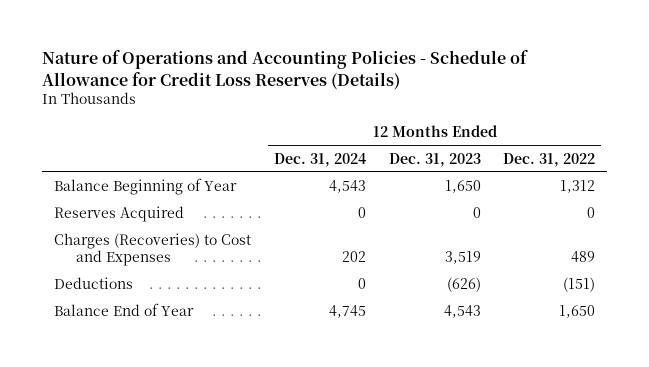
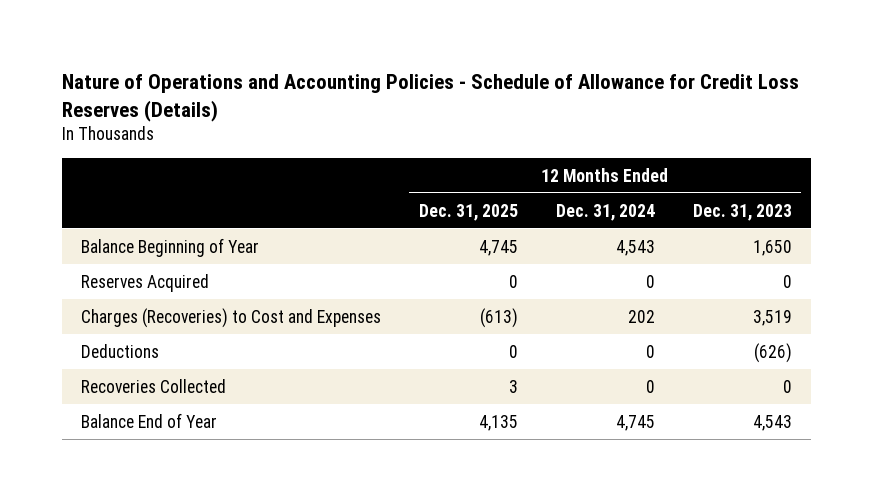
- | 12 Months Ended Dec. 31, 2024 | 12 Months Ended Dec. 31, 2023 | 12 Months Ended Dec. 31, 2022
+ | 12 Months Ended Dec. 31, 2025 | 12 Months Ended Dec. 31, 2024 | 12 Months Ended Dec. 31, 2023
+ Recoveries Collected | 3 | 0 | 0

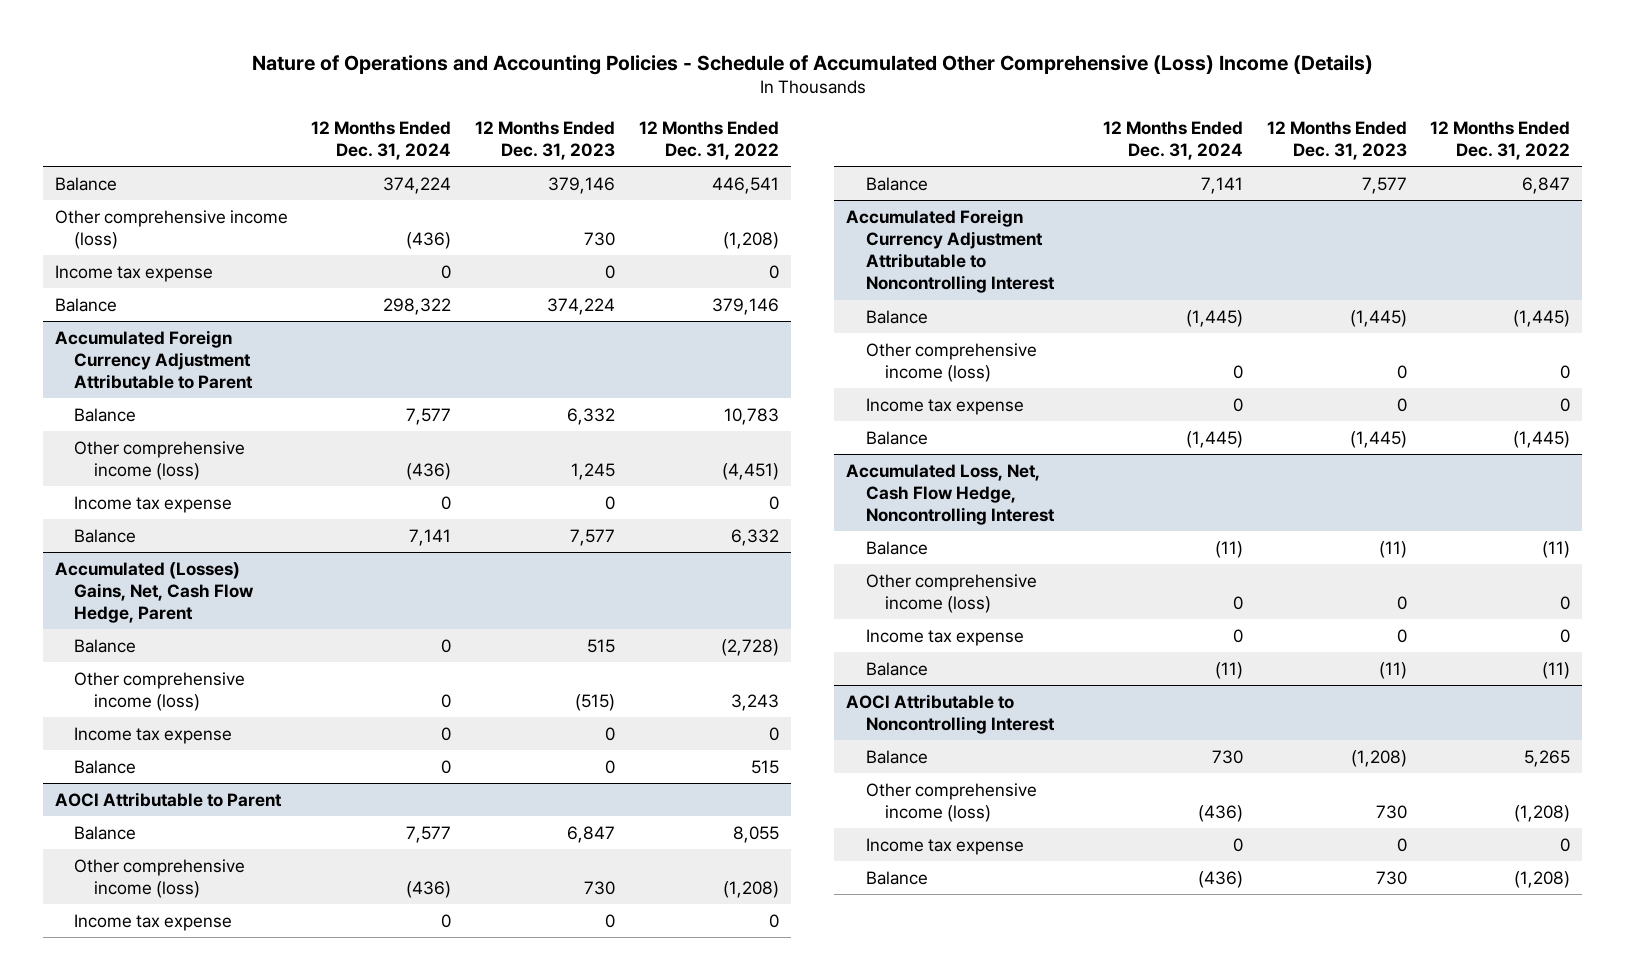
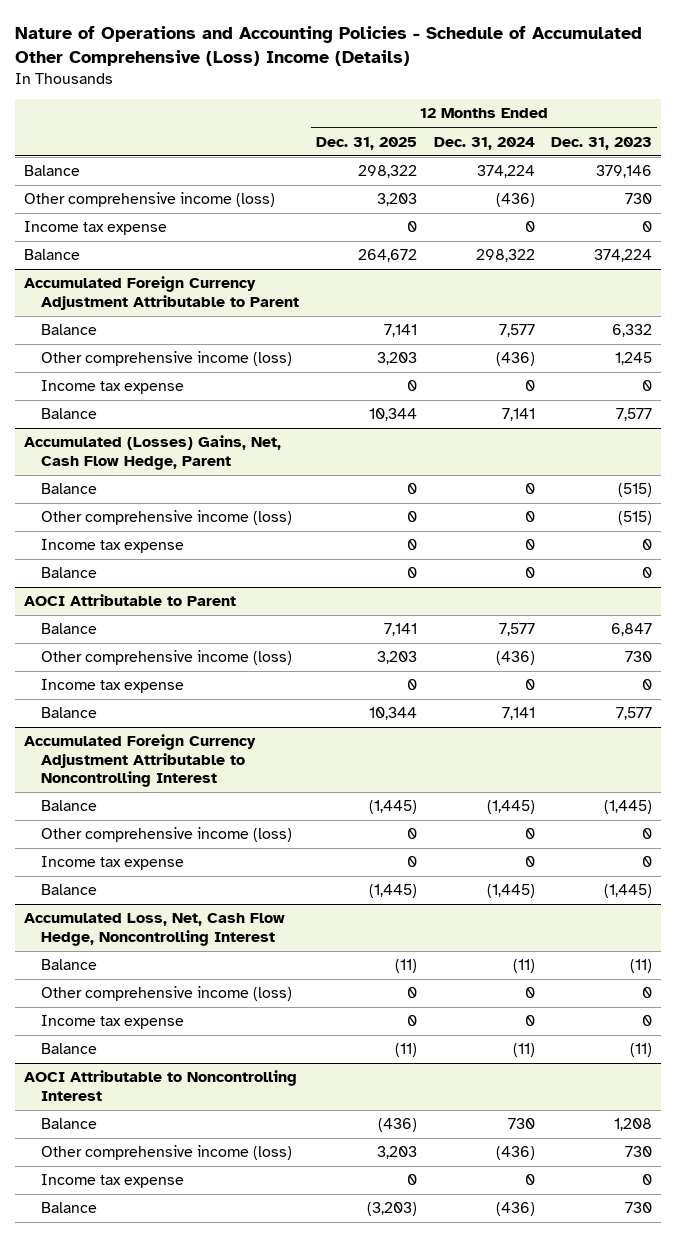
- | 12 Months Ended Dec. 31, 2024 | 12 Months Ended Dec. 31, 2023 | 12 Months Ended Dec. 31, 2022
+ | 12 Months Ended Dec. 31, 2025 | 12 Months Ended Dec. 31, 2024 | 12 Months Ended Dec. 31, 2023
@ Accumulated (Losses) Gains, Net, Cash Flow Hedge, Parent
- Balance | 0 | 515 | (2,728)
+ Balance | 0 | 0 | (515)
@ AOCI Attributable to Noncontrolling Interest
- Balance | 730 | (1,208) | 5,265
+ Balance | (436) | 730 | 1,208

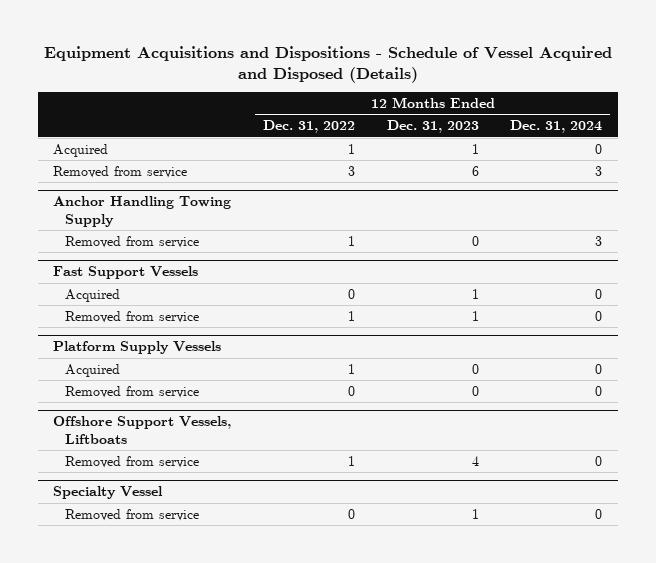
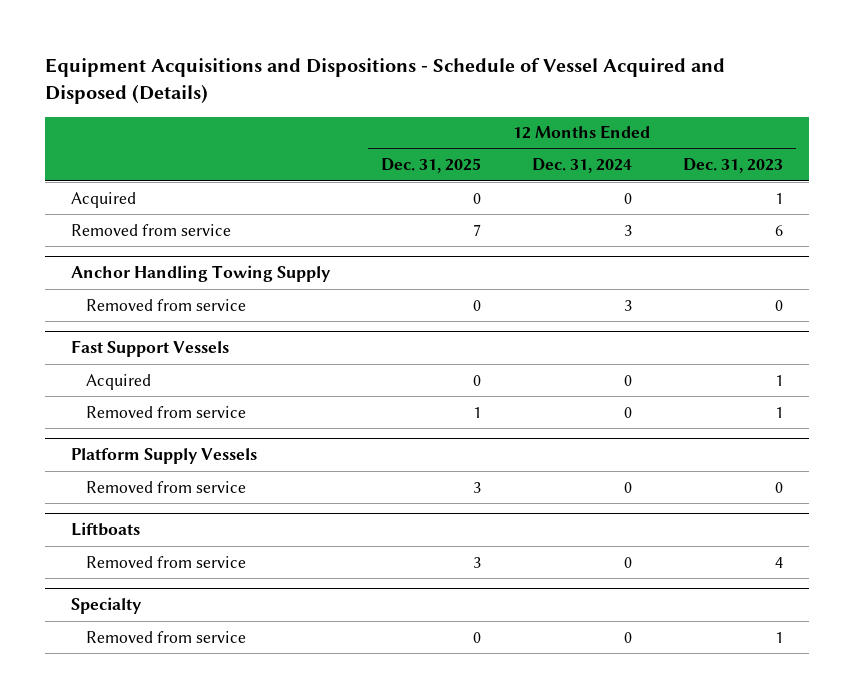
- | 12 Months Ended Dec. 31, 2022 | 12 Months Ended Dec. 31, 2023 | 12 Months Ended Dec. 31, 2024
+ | 12 Months Ended Dec. 31, 2025 | 12 Months Ended Dec. 31, 2024 | 12 Months Ended Dec. 31, 2023
@ Platform Supply Vessels
- Acquired | 1 | 0 | 0
- Offshore Support Vessels, Liftboats
+ Liftboats
- Specialty Vessel
+ Specialty

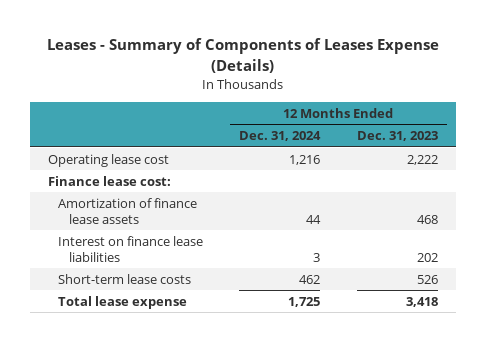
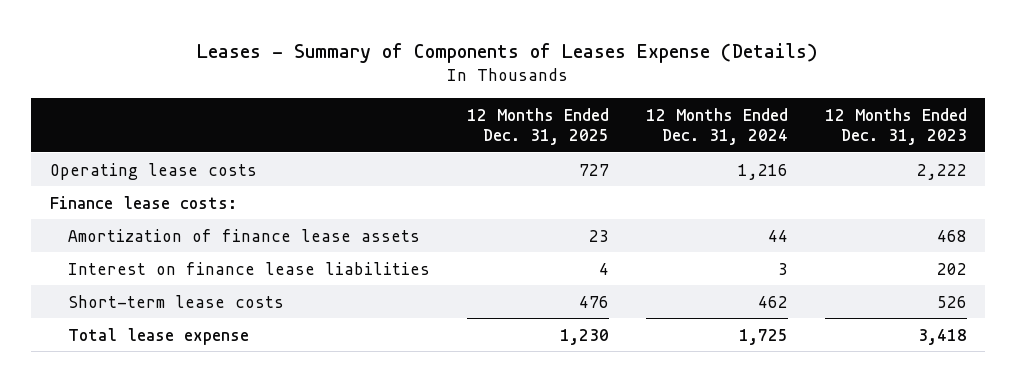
- | 12 Months Ended Dec. 31, 2024 | 12 Months Ended Dec. 31, 2023
+ | 12 Months Ended Dec. 31, 2025 | 12 Months Ended Dec. 31, 2024 | 12 Months Ended Dec. 31, 2023
- Operating lease cost | 1,216 | 2,222
- Finance lease cost:
+ Operating lease costs | 727 | 1,216 | 2,222
+ Finance lease costs:

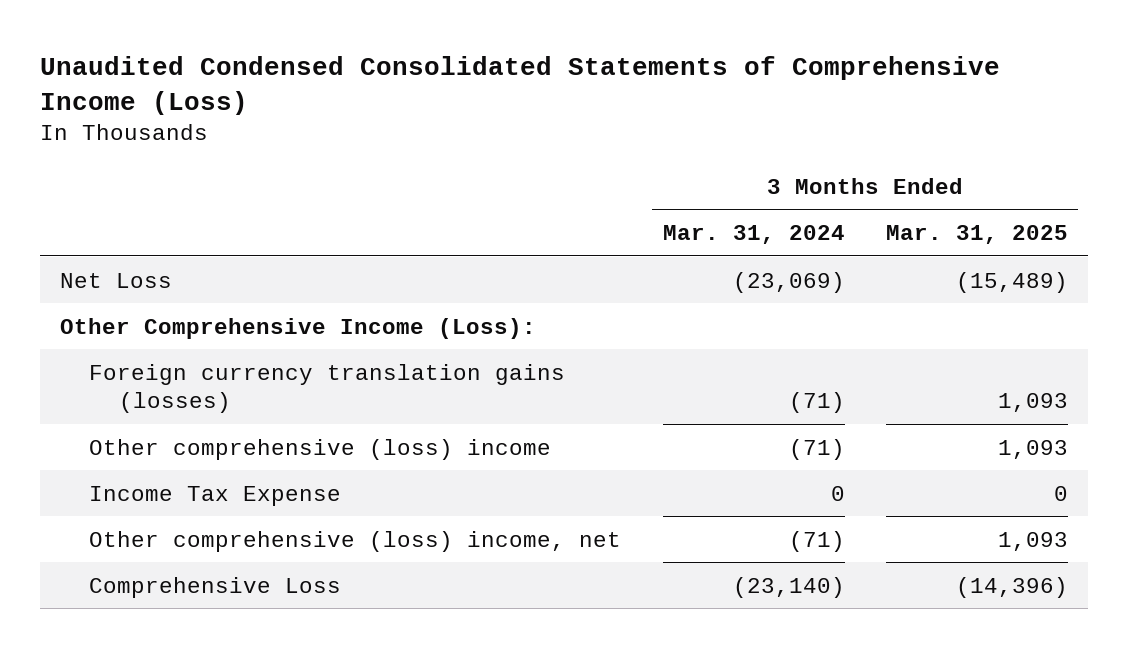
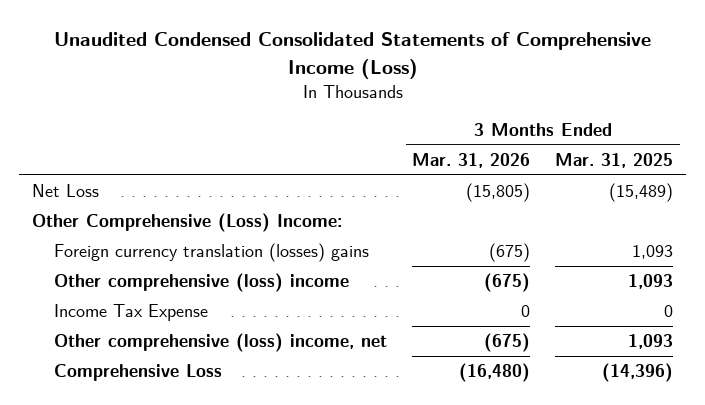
- | 3 Months Ended Mar. 31, 2024 | 3 Months Ended Mar. 31, 2025
+ | 3 Months Ended Mar. 31, 2026 | 3 Months Ended Mar. 31, 2025
- Other Comprehensive Income (Loss):
- Foreign currency translation gains (losses) | (71) | 1,093
+ Other Comprehensive (Loss) Income:
+ Foreign currency translation (losses) gains | (675) | 1,093

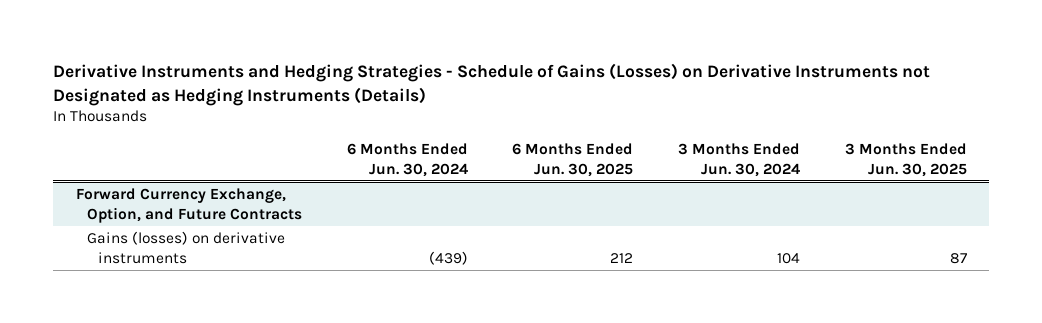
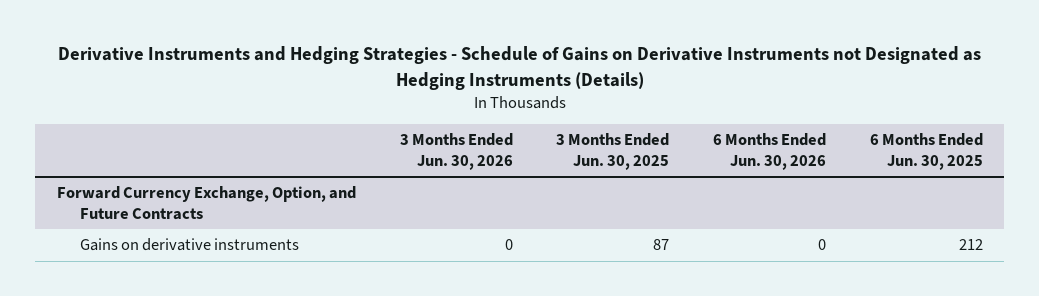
- Derivative Instruments and Hedging Strategies - Schedule of Gains (Losses) on Derivative Instruments not Designated as Hedging Instruments (Details)
+ Derivative Instruments and Hedging Strategies - Schedule of Gains on Derivative Instruments not Designated as Hedging Instruments (Details)
- | 6 Months Ended Jun. 30, 2024 | 6 Months Ended Jun. 30, 2025 | 3 Months Ended Jun. 30, 2024 | 3 Months Ended Jun. 30, 2025
+ | 3 Months Ended Jun. 30, 2026 | 3 Months Ended Jun. 30, 2025 | 6 Months Ended Jun. 30, 2026 | 6 Months Ended Jun. 30, 2025
@ Forward Currency Exchange, Option, and Future Contracts
- Gains (losses) on derivative instruments | (439) | 212 | 104 | 87
+ Gains on derivative instruments | 0 | 87 | 0 | 212

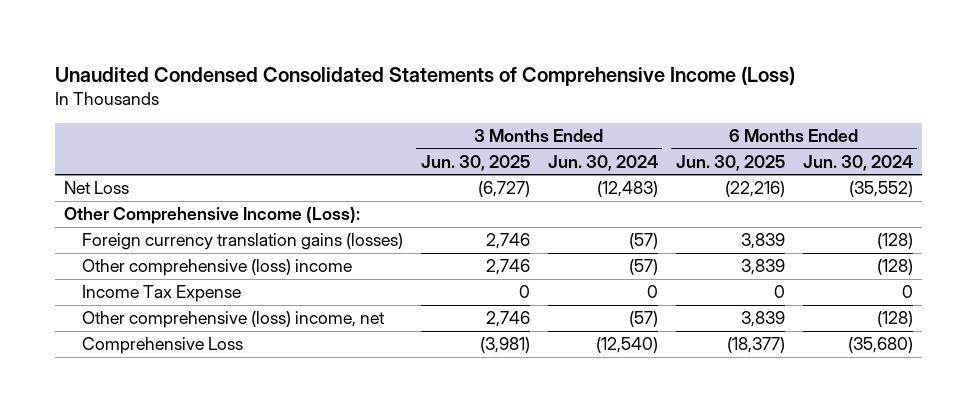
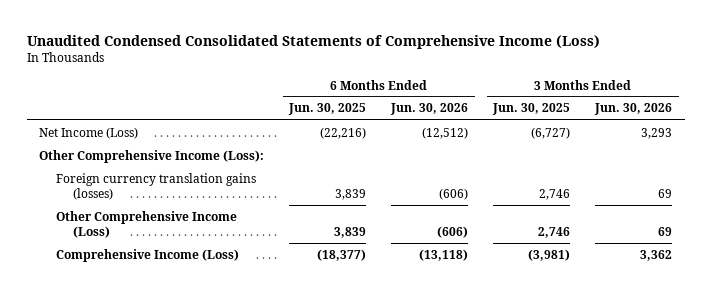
- | 3 Months Ended Jun. 30, 2025 | 3 Months Ended Jun. 30, 2024 | 6 Months Ended Jun. 30, 2025 | 6 Months Ended Jun. 30, 2024
+ | 6 Months Ended Jun. 30, 2025 | 6 Months Ended Jun. 30, 2026 | 3 Months Ended Jun. 30, 2025 | 3 Months Ended Jun. 30, 2026
- Net Loss | (6,727) | (12,483) | (22,216) | (35,552)
+ Net Income (Loss) | (22,216) | (12,512) | (6,727) | 3,293
- Other comprehensive (loss) income | 2,746 | (57) | 3,839 | (128)
- Income Tax Expense | 0 | 0 | 0 | 0
- Other comprehensive (loss) income, net | 2,746 | (57) | 3,839 | (128)
- Comprehensive Loss | (3,981) | (12,540) | (18,377) | (35,680)
+ Other Comprehensive Income (Loss) | 3,839 | (606) | 2,746 | 69
+ Comprehensive Income (Loss) | (18,377) | (13,118) | (3,981) | 3,362

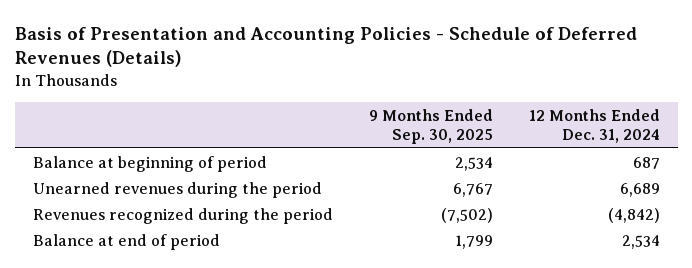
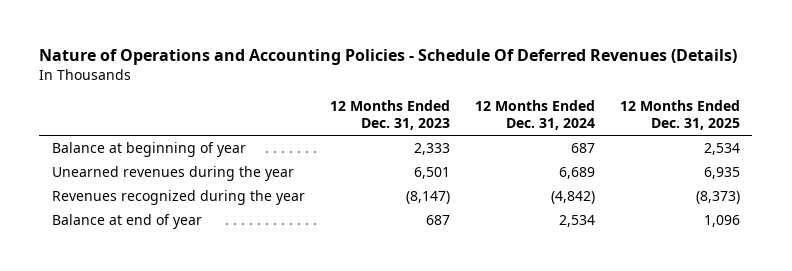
- Basis of Presentation and Accounting Policies - Schedule of Deferred Revenues (Details)
+ Nature of Operations and Accounting Policies - Schedule Of Deferred Revenues (Details)
- | 9 Months Ended Sep. 30, 2025 | 12 Months Ended Dec. 31, 2024
+ | 12 Months Ended Dec. 31, 2023 | 12 Months Ended Dec. 31, 2024 | 12 Months Ended Dec. 31, 2025
- Balance at beginning of period | 2,534 | 687
- Unearned revenues during the period | 6,767 | 6,689
- Revenues recognized during the period | (7,502) | (4,842)
- Balance at end of period | 1,799 | 2,534
+ Balance at beginning of year | 2,333 | 687 | 2,534
+ Unearned revenues during the year | 6,501 | 6,689 | 6,935
+ Revenues recognized during the year | (8,147) | (4,842) | (8,373)
+ Balance at end of year | 687 | 2,534 | 1,096

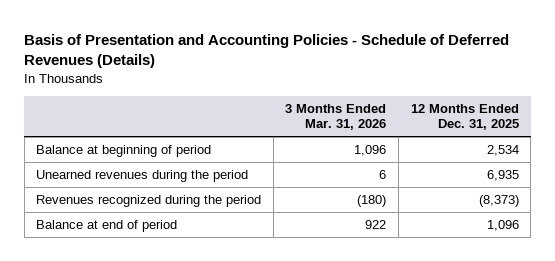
- Nature of Operations and Accounting Policies - Schedule Of Deferred Revenues (Details)
+ Basis of Presentation and Accounting Policies - Schedule of Deferred Revenues (Details)
- | 12 Months Ended Dec. 31, 2023 | 12 Months Ended Dec. 31, 2024 | 12 Months Ended Dec. 31, 2025
+ | 3 Months Ended Mar. 31, 2026 | 12 Months Ended Dec. 31, 2025
- Balance at beginning of year | 2,333 | 687 | 2,534
- Unearned revenues during the year | 6,501 | 6,689 | 6,935
- Revenues recognized during the year | (8,147) | (4,842) | (8,373)
- Balance at end of year | 687 | 2,534 | 1,096
+ Balance at beginning of period | 1,096 | 2,534
+ Unearned revenues during the period | 6 | 6,935
+ Revenues recognized during the period | (180) | (8,373)
+ Balance at end of period | 922 | 1,096

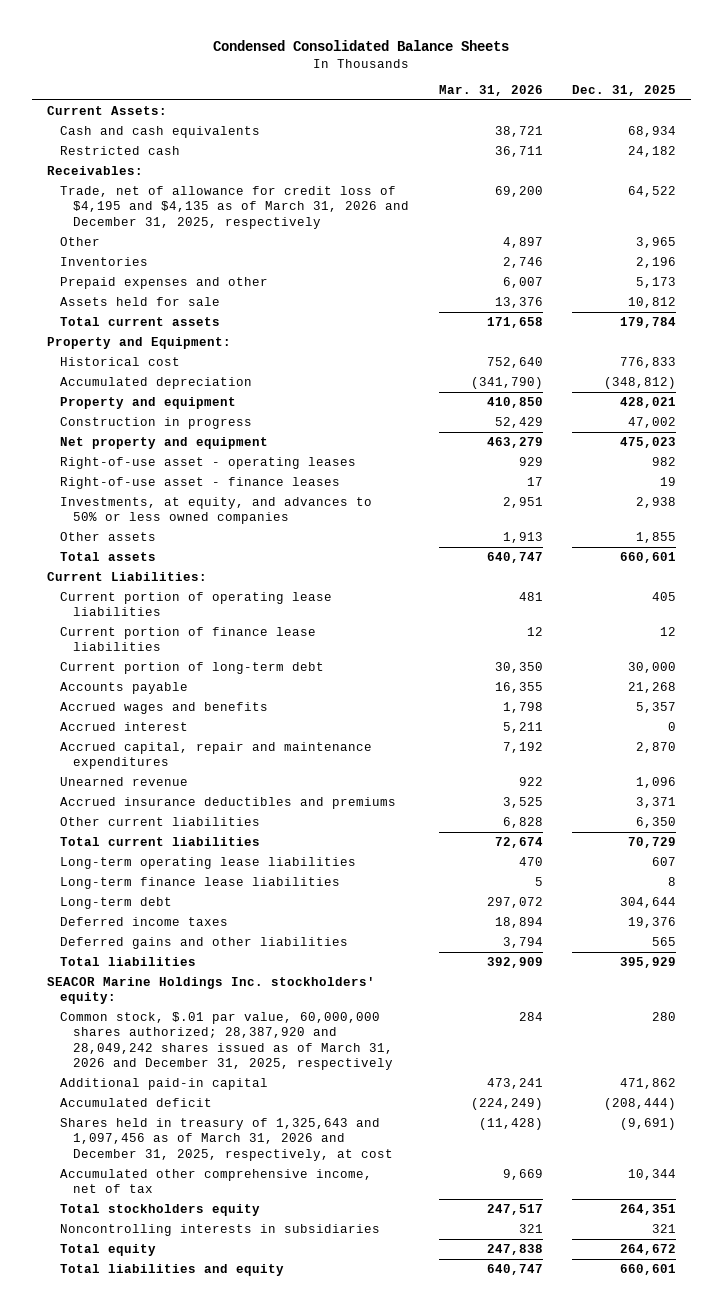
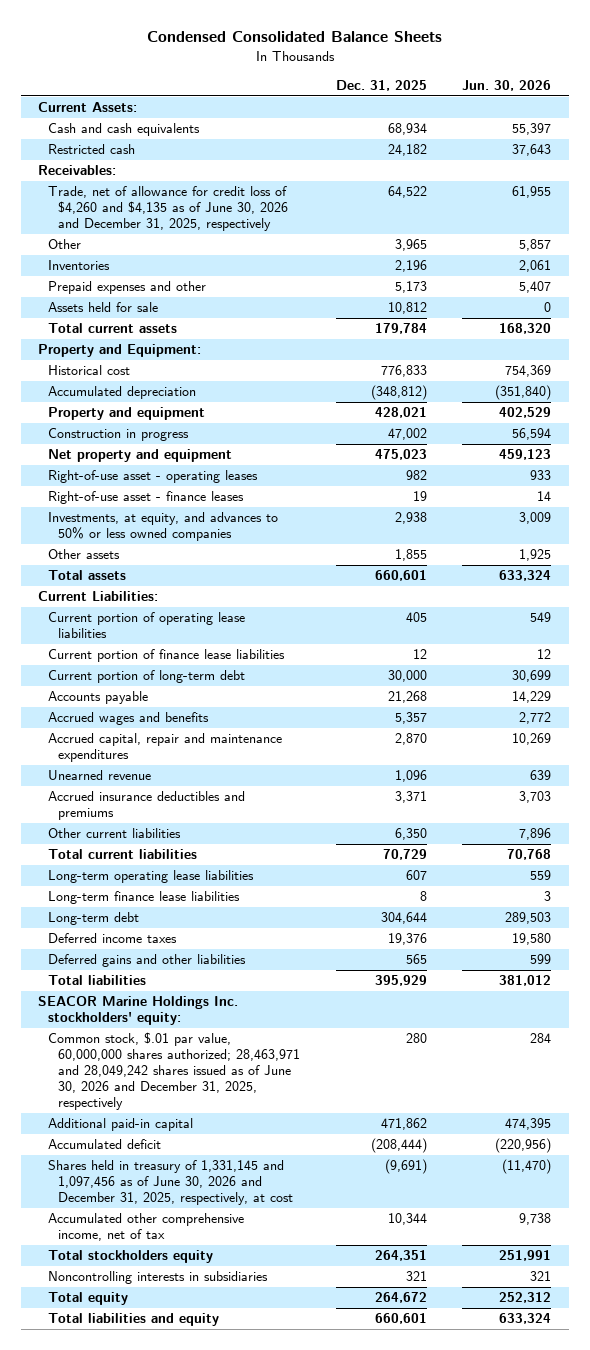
- | Mar. 31, 2026 | Dec. 31, 2025
+ | Dec. 31, 2025 | Jun. 30, 2026
- Trade, net of allowance for credit loss of $4,195 and $4,135 as of March 31, 2026 and December 31, 2025, respectively | 69,200 | 64,522
+ Trade, net of allowance for credit loss of $4,260 and $4,135 as of June 30, 2026 and December 31, 2025, respectively | 64,522 | 61,955
- Accrued interest | 5,211 | 0
- Common stock, $.01 par value, 60,000,000 shares authorized; 28,387,920 and 28,049,242 shares issued as of March 31, 2026 and December 31, 2025, respectively | 284 | 280
+ Common stock, $.01 par value, 60,000,000 shares authorized; 28,463,971 and 28,049,242 shares issued as of June 30, 2026 and December 31, 2025, respectively | 280 | 284
- Shares held in treasury of 1,325,643 and 1,097,456 as of March 31, 2026 and December 31, 2025, respectively, at cost | (11,428) | (9,691)
+ Shares held in treasury of 1,331,145 and 1,097,456 as of June 30, 2026 and December 31, 2025, respectively, at cost | (9,691) | (11,470)

